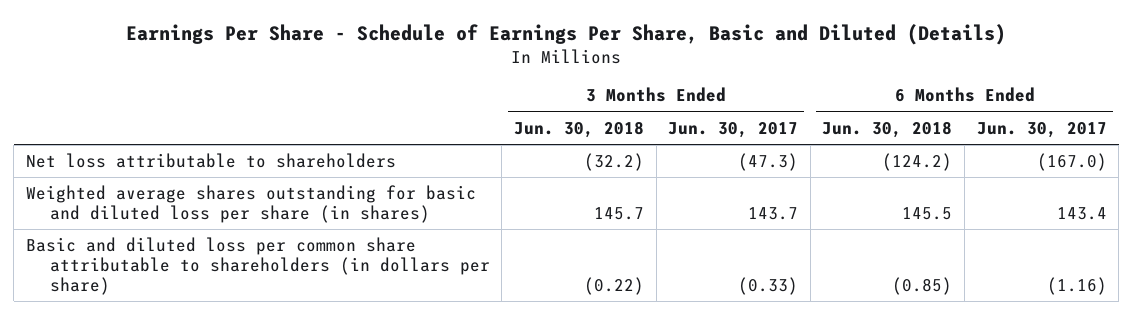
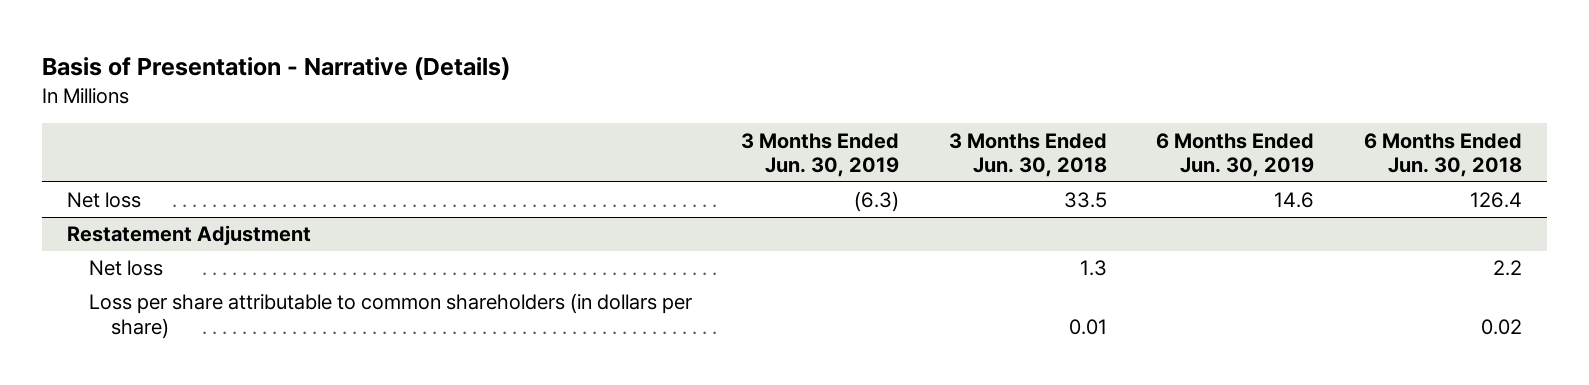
- Earnings Per Share - Schedule of Earnings Per Share, Basic and Diluted (Details)
+ Basis of Presentation - Narrative (Details)
- | 3 Months Ended Jun. 30, 2018 | 3 Months Ended Jun. 30, 2017 | 6 Months Ended Jun. 30, 2018 | 6 Months Ended Jun. 30, 2017
+ | 3 Months Ended Jun. 30, 2019 | 3 Months Ended Jun. 30, 2018 | 6 Months Ended Jun. 30, 2019 | 6 Months Ended Jun. 30, 2018
- Net loss attributable to shareholders | (32.2) | (47.3) | (124.2) | (167.0)
- Weighted average shares outstanding for basic and diluted loss per share (in shares) | 145.7 | 143.7 | 145.5 | 143.4
- Basic and diluted loss per common share attributable to shareholders (in dollars per share) | (0.22) | (0.33) | (0.85) | (1.16)
+ Net loss | (6.3) | 33.5 | 14.6 | 126.4
+ Restatement Adjustment
+ Net loss | | 1.3 | | 2.2
+ Loss per share attributable to common shareholders (in dollars per share) | | 0.01 | | 0.02

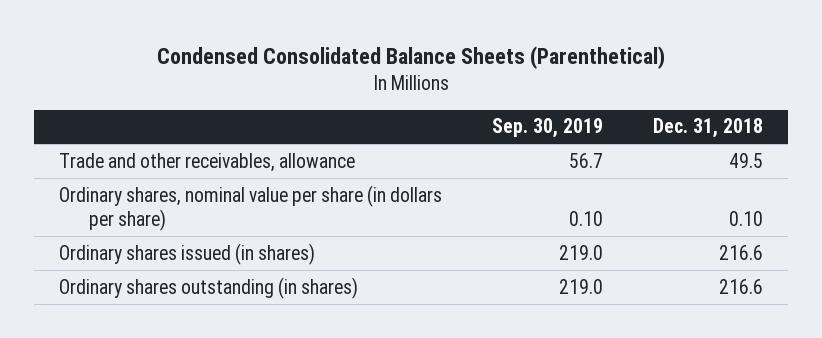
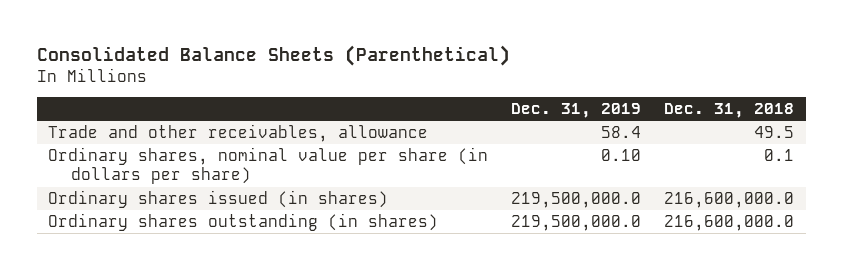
- Condensed Consolidated Balance Sheets (Parenthetical)
+ Consolidated Balance Sheets (Parenthetical)
- | Sep. 30, 2019 | Dec. 31, 2018
+ | Dec. 31, 2019 | Dec. 31, 2018
- Ordinary shares, nominal value per share (in dollars per share) | 0.10 | 0.10
- Ordinary shares issued (in shares) | 219.0 | 216.6
- Ordinary shares outstanding (in shares) | 219.0 | 216.6
+ Ordinary shares, nominal value per share (in dollars per share) | 0.10 | 0.1
+ Ordinary shares issued (in shares) | 219,500,000.0 | 216,600,000.0
+ Ordinary shares outstanding (in shares) | 219,500,000.0 | 216,600,000.0

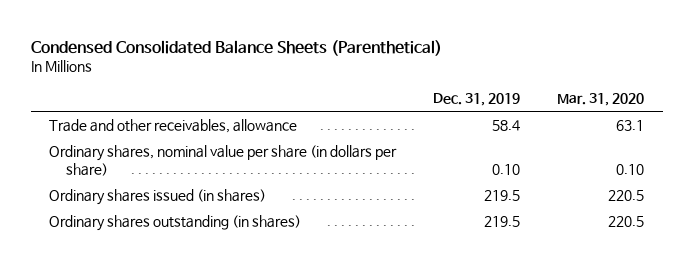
- Consolidated Balance Sheets (Parenthetical)
+ Condensed Consolidated Balance Sheets (Parenthetical)
- | Dec. 31, 2019 | Dec. 31, 2018
+ | Dec. 31, 2019 | Mar. 31, 2020
- Ordinary shares issued (in shares) | 219,500,000.0 | 216,600,000.0
- Ordinary shares outstanding (in shares) | 219,500,000.0 | 216,600,000.0
+ Ordinary shares issued (in shares) | 219.5 | 220.5
+ Ordinary shares outstanding (in shares) | 219.5 | 220.5

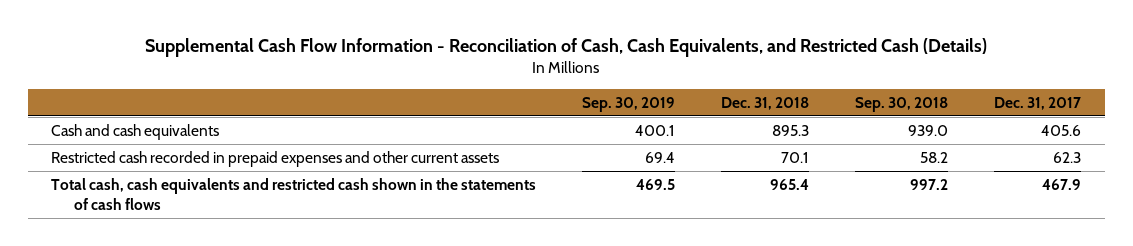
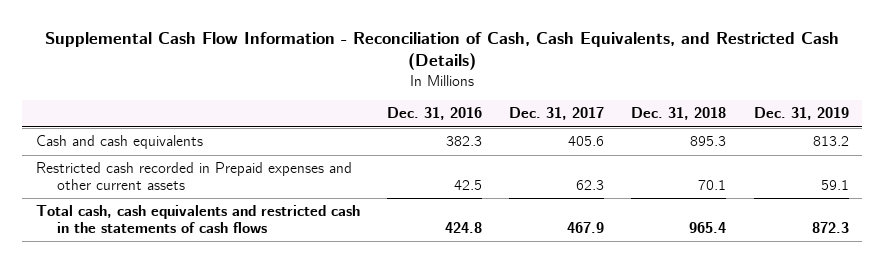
- | Sep. 30, 2019 | Dec. 31, 2018 | Sep. 30, 2018 | Dec. 31, 2017
+ | Dec. 31, 2016 | Dec. 31, 2017 | Dec. 31, 2018 | Dec. 31, 2019
- Restricted cash recorded in prepaid expenses and other current assets | 69.4 | 70.1 | 58.2 | 62.3
- Total cash, cash equivalents and restricted cash shown in the statements of cash flows | 469.5 | 965.4 | 997.2 | 467.9
+ Restricted cash recorded in Prepaid expenses and other current assets | 42.5 | 62.3 | 70.1 | 59.1
+ Total cash, cash equivalents and restricted cash in the statements of cash flows | 424.8 | 467.9 | 965.4 | 872.3

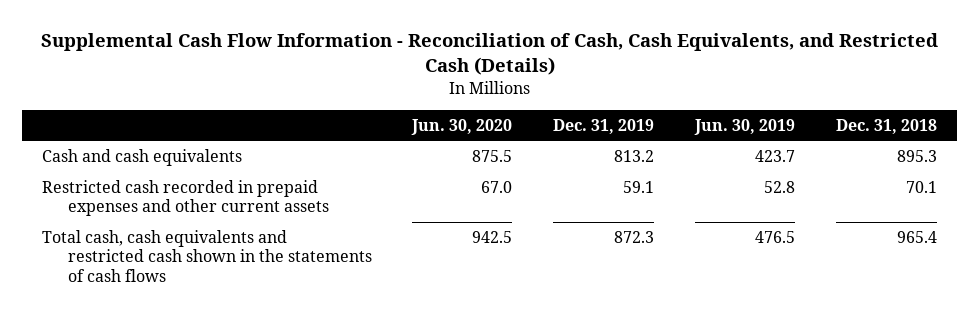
- | Dec. 31, 2016 | Dec. 31, 2017 | Dec. 31, 2018 | Dec. 31, 2019
+ | Jun. 30, 2020 | Dec. 31, 2019 | Jun. 30, 2019 | Dec. 31, 2018
- Restricted cash recorded in Prepaid expenses and other current assets | 42.5 | 62.3 | 70.1 | 59.1
- Total cash, cash equivalents and restricted cash in the statements of cash flows | 424.8 | 467.9 | 965.4 | 872.3
+ Restricted cash recorded in prepaid expenses and other current assets | 67.0 | 59.1 | 52.8 | 70.1
+ Total cash, cash equivalents and restricted cash shown in the statements of cash flows | 942.5 | 872.3 | 476.5 | 965.4

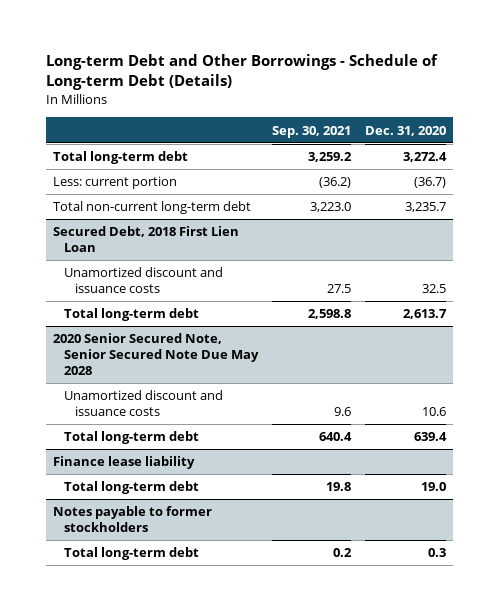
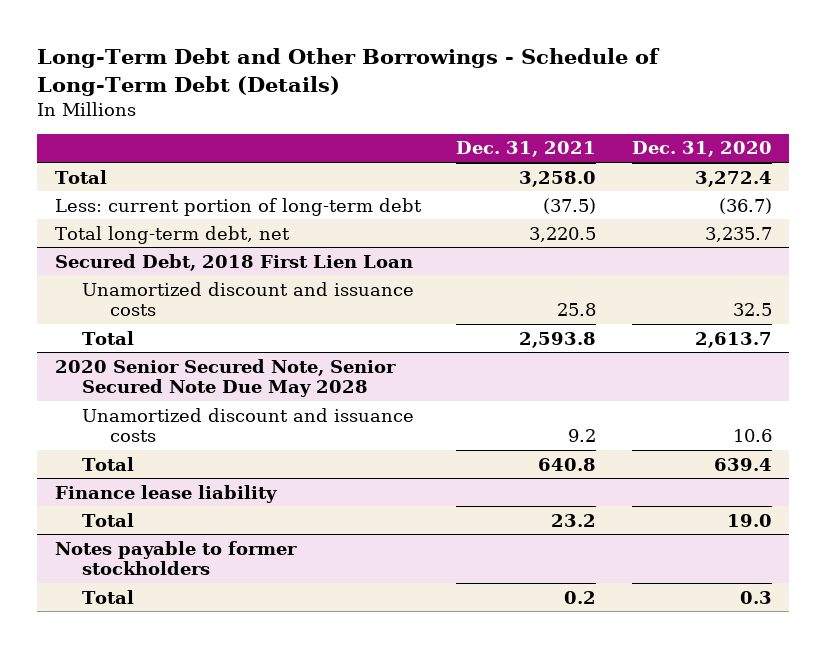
- Long-term Debt and Other Borrowings - Schedule of Long-term Debt (Details)
+ Long-Term Debt and Other Borrowings - Schedule of Long-Term Debt (Details)
- | Sep. 30, 2021 | Dec. 31, 2020
+ | Dec. 31, 2021 | Dec. 31, 2020
- Total long-term debt | 3,259.2 | 3,272.4
- Less: current portion | (36.2) | (36.7)
- Total non-current long-term debt | 3,223.0 | 3,235.7
+ Total | 3,258.0 | 3,272.4
+ Less: current portion of long-term debt | (37.5) | (36.7)
+ Total long-term debt, net | 3,220.5 | 3,235.7
@ Secured Debt, 2018 First Lien Loan
- Total long-term debt | 2,598.8 | 2,613.7
+ Total | 2,593.8 | 2,613.7
@ 2020 Senior Secured Note, Senior Secured Note Due May 2028
- Total long-term debt | 640.4 | 639.4
+ Total | 640.8 | 639.4
@ Finance lease liability
- Total long-term debt | 19.8 | 19.0
+ Total | 23.2 | 19.0
@ Notes payable to former stockholders
- Total long-term debt | 0.2 | 0.3
+ Total | 0.2 | 0.3

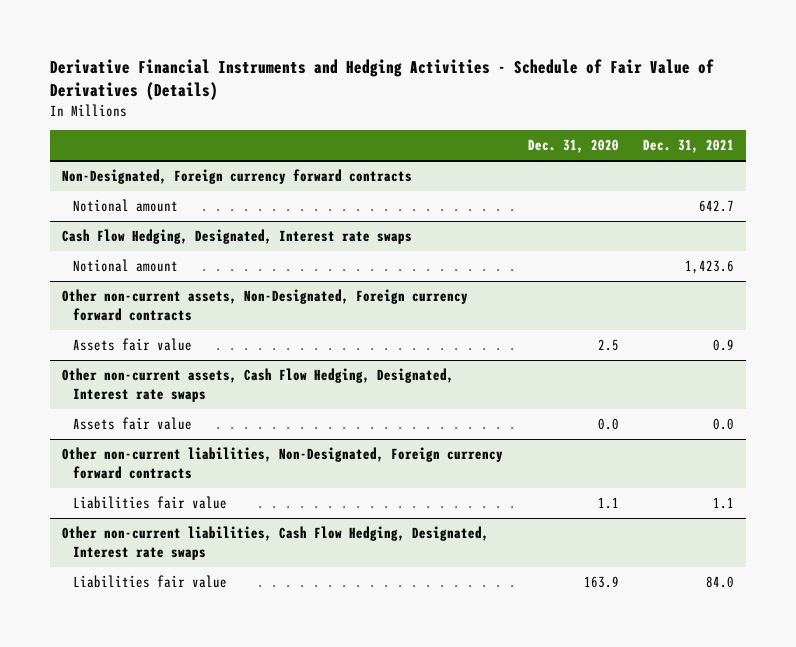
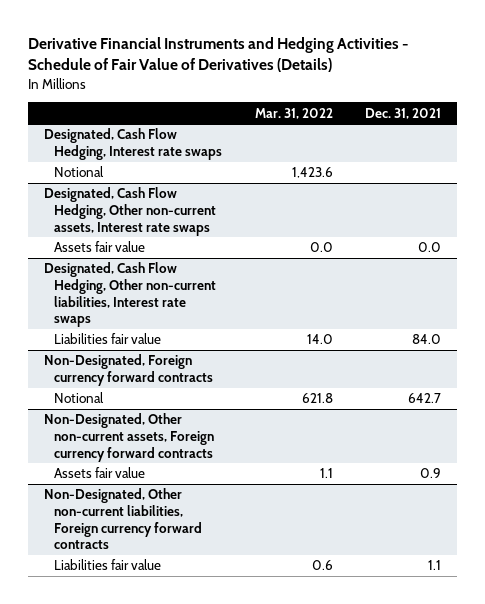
- | Dec. 31, 2020 | Dec. 31, 2021
+ | Mar. 31, 2022 | Dec. 31, 2021
+ Designated, Cash Flow Hedging, Interest rate swaps
+ Notional | 1,423.6 |
+ Designated, Cash Flow Hedging, Other non-current assets, Interest rate swaps
+ Assets fair value | 0.0 | 0.0
+ Designated, Cash Flow Hedging, Other non-current liabilities, Interest rate swaps
+ Liabilities fair value | 14.0 | 84.0
@ Non-Designated, Foreign currency forward contracts
- Notional amount | | 642.7
- Cash Flow Hedging, Designated, Interest rate swaps
- Notional amount | | 1,423.6
- Other non-current assets, Non-Designated, Foreign currency forward contracts
@ Non-Designated, Foreign currency forward contracts
+ Notional | 621.8 | 642.7
+ Non-Designated, Other non-current assets, Foreign currency forward contracts
- Other non-current assets, Cash Flow Hedging, Designated, Interest rate swaps
- Assets fair value | 0.0 | 0.0
- Other non-current liabilities, Non-Designated, Foreign currency forward contracts
+ Non-Designated, Other non-current liabilities, Foreign currency forward contracts
- Other non-current liabilities, Cash Flow Hedging, Designated, Interest rate swaps
- Liabilities fair value | 163.9 | 84.0

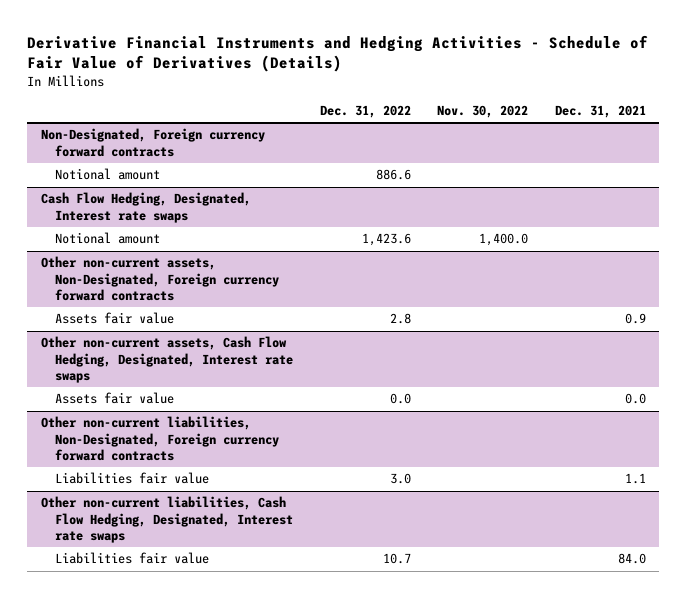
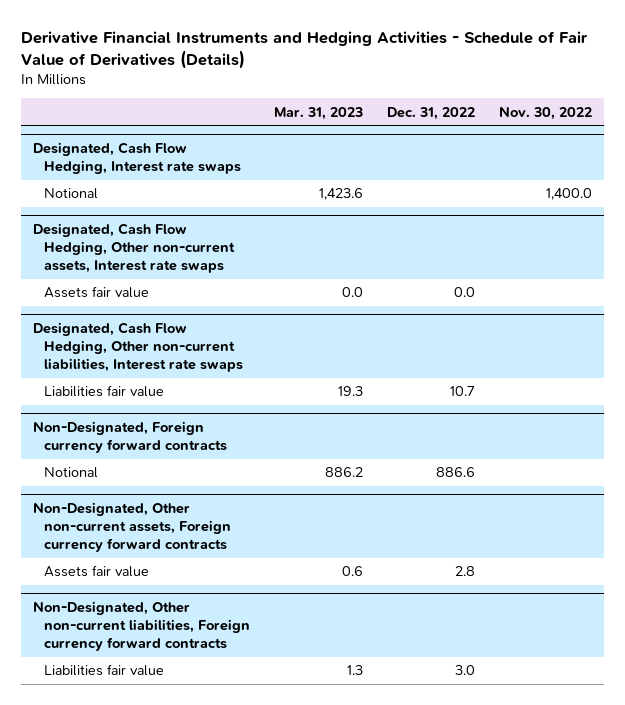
- | Dec. 31, 2022 | Nov. 30, 2022 | Dec. 31, 2021
+ | Mar. 31, 2023 | Dec. 31, 2022 | Nov. 30, 2022
+ Designated, Cash Flow Hedging, Interest rate swaps
+ Notional | 1,423.6 | | 1,400.0
+ Designated, Cash Flow Hedging, Other non-current assets, Interest rate swaps
+ Assets fair value | 0.0 | 0.0 |
+ Designated, Cash Flow Hedging, Other non-current liabilities, Interest rate swaps
+ Liabilities fair value | 19.3 | 10.7 |
@ Non-Designated, Foreign currency forward contracts
- Notional amount | 886.6 | |
- Cash Flow Hedging, Designated, Interest rate swaps
- Notional amount | 1,423.6 | 1,400.0 |
- Other non-current assets, Non-Designated, Foreign currency forward contracts
@ Non-Designated, Foreign currency forward contracts
+ Notional | 886.2 | 886.6 |
+ Non-Designated, Other non-current assets, Foreign currency forward contracts
- Other non-current assets, Cash Flow Hedging, Designated, Interest rate swaps
- Assets fair value | 0.0 | | 0.0
- Other non-current liabilities, Non-Designated, Foreign currency forward contracts
+ Non-Designated, Other non-current liabilities, Foreign currency forward contracts
- Other non-current liabilities, Cash Flow Hedging, Designated, Interest rate swaps
- Liabilities fair value | 10.7 | | 84.0

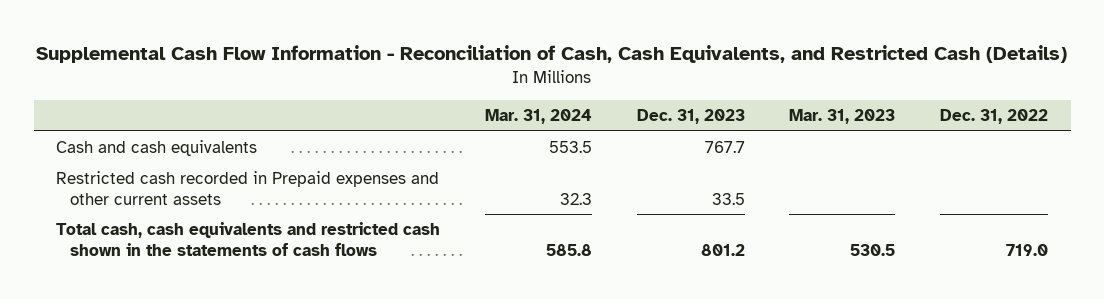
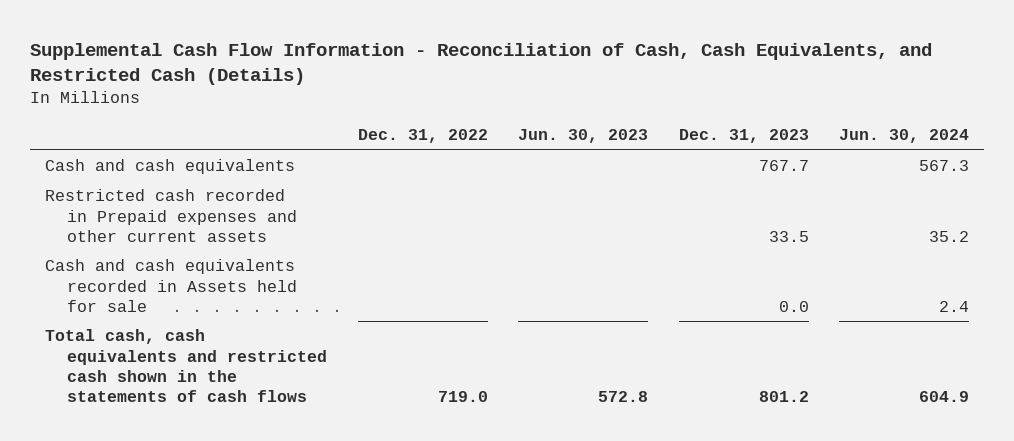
- | Mar. 31, 2024 | Dec. 31, 2023 | Mar. 31, 2023 | Dec. 31, 2022
+ | Dec. 31, 2022 | Jun. 30, 2023 | Dec. 31, 2023 | Jun. 30, 2024
+ Cash and cash equivalents recorded in Assets held for sale | | | 0.0 | 2.4

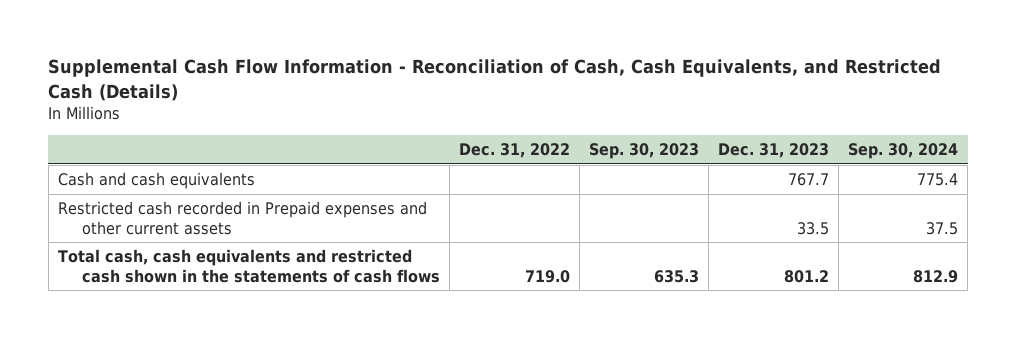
- | Dec. 31, 2022 | Jun. 30, 2023 | Dec. 31, 2023 | Jun. 30, 2024
+ | Dec. 31, 2022 | Sep. 30, 2023 | Dec. 31, 2023 | Sep. 30, 2024
- Cash and cash equivalents recorded in Assets held for sale | | | 0.0 | 2.4

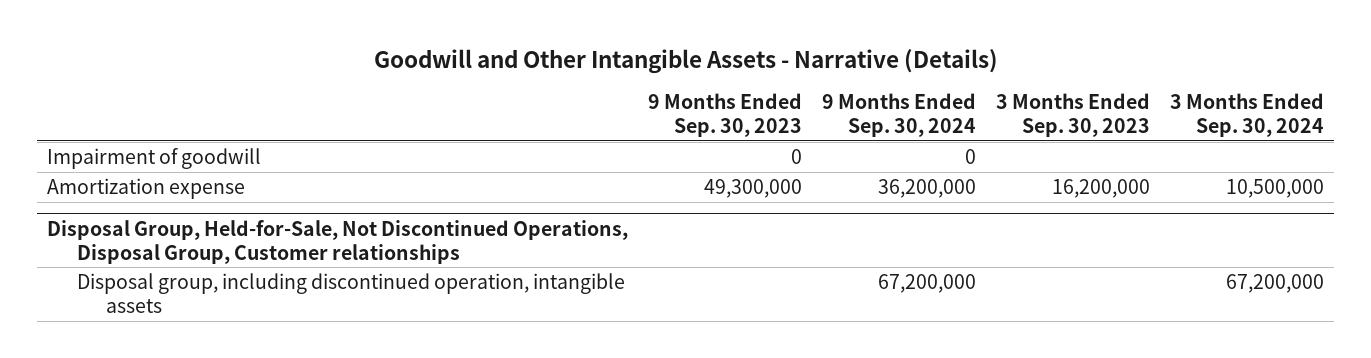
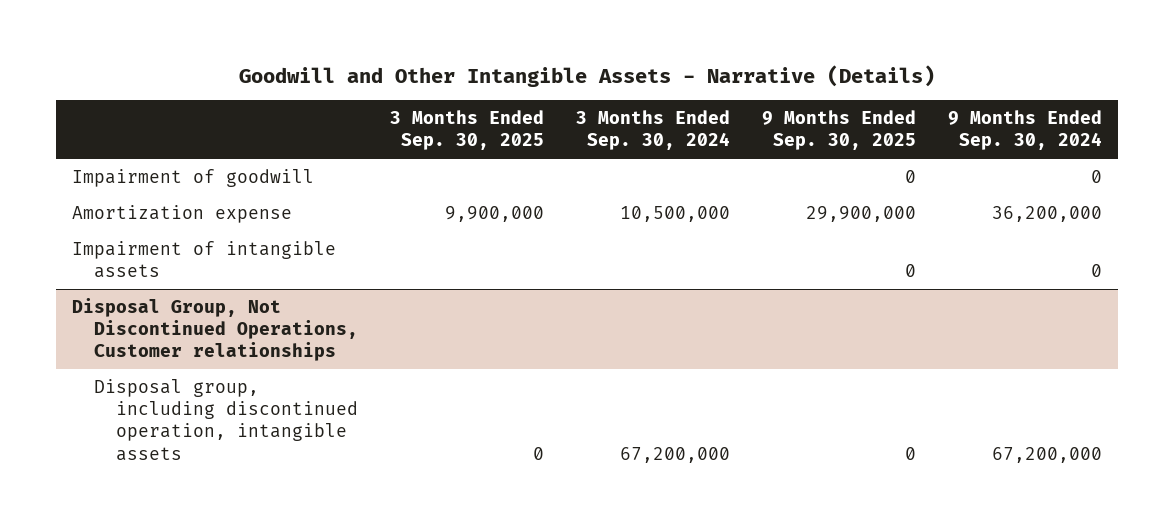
- | 9 Months Ended Sep. 30, 2023 | 9 Months Ended Sep. 30, 2024 | 3 Months Ended Sep. 30, 2023 | 3 Months Ended Sep. 30, 2024
+ | 3 Months Ended Sep. 30, 2025 | 3 Months Ended Sep. 30, 2024 | 9 Months Ended Sep. 30, 2025 | 9 Months Ended Sep. 30, 2024
- Disposal Group, Held-for-Sale, Not Discontinued Operations, Disposal Group, Customer relationships
+ Impairment of intangible assets | | | 0 | 0
+ Disposal Group, Not Discontinued Operations, Customer relationships

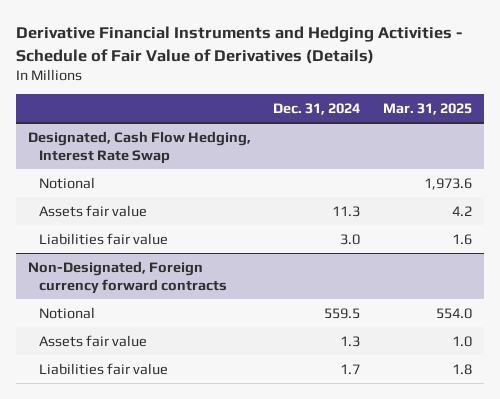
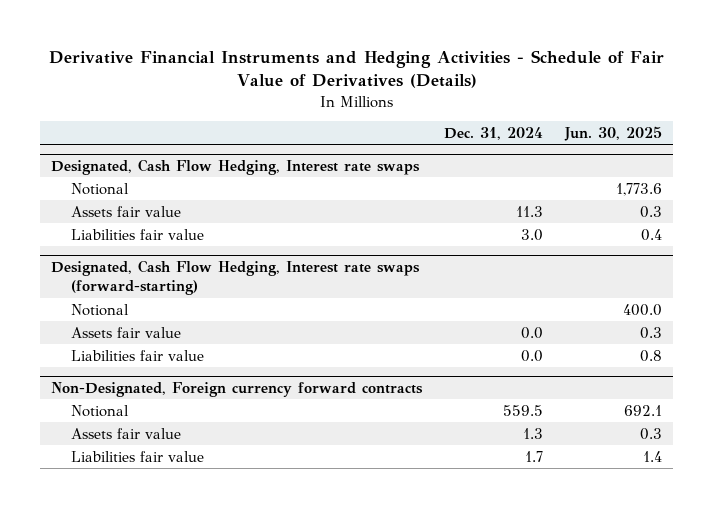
- | Dec. 31, 2024 | Mar. 31, 2025
+ | Dec. 31, 2024 | Jun. 30, 2025
- Designated, Cash Flow Hedging, Interest Rate Swap
+ Designated, Cash Flow Hedging, Interest rate swaps
+ Designated, Cash Flow Hedging, Interest rate swaps (forward-starting)
+ Notional | | 400.0
+ Assets fair value | 0.0 | 0.3
+ Liabilities fair value | 0.0 | 0.8

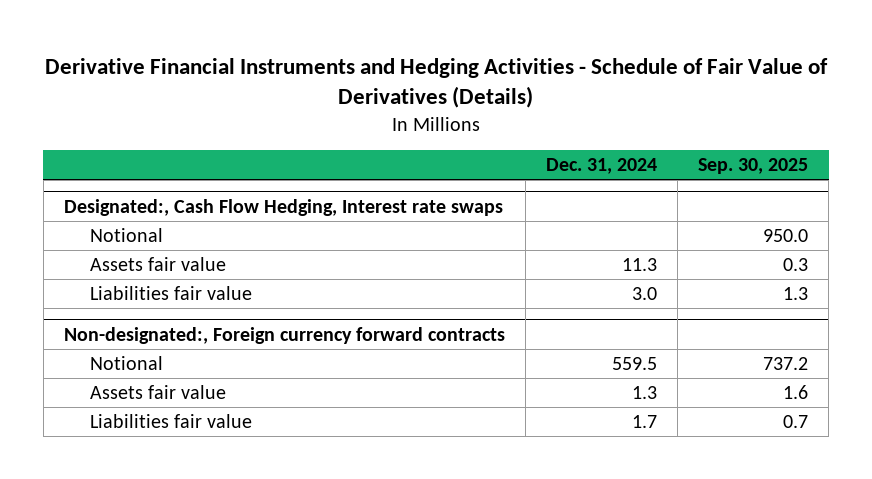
- | Dec. 31, 2024 | Jun. 30, 2025
+ | Dec. 31, 2024 | Sep. 30, 2025
- Designated, Cash Flow Hedging, Interest rate swaps
+ Designated:, Cash Flow Hedging, Interest rate swaps
- Designated, Cash Flow Hedging, Interest rate swaps (forward-starting)
- Notional | | 400.0
- Assets fair value | 0.0 | 0.3
- Liabilities fair value | 0.0 | 0.8
- Non-Designated, Foreign currency forward contracts
+ Non-designated:, Foreign currency forward contracts

